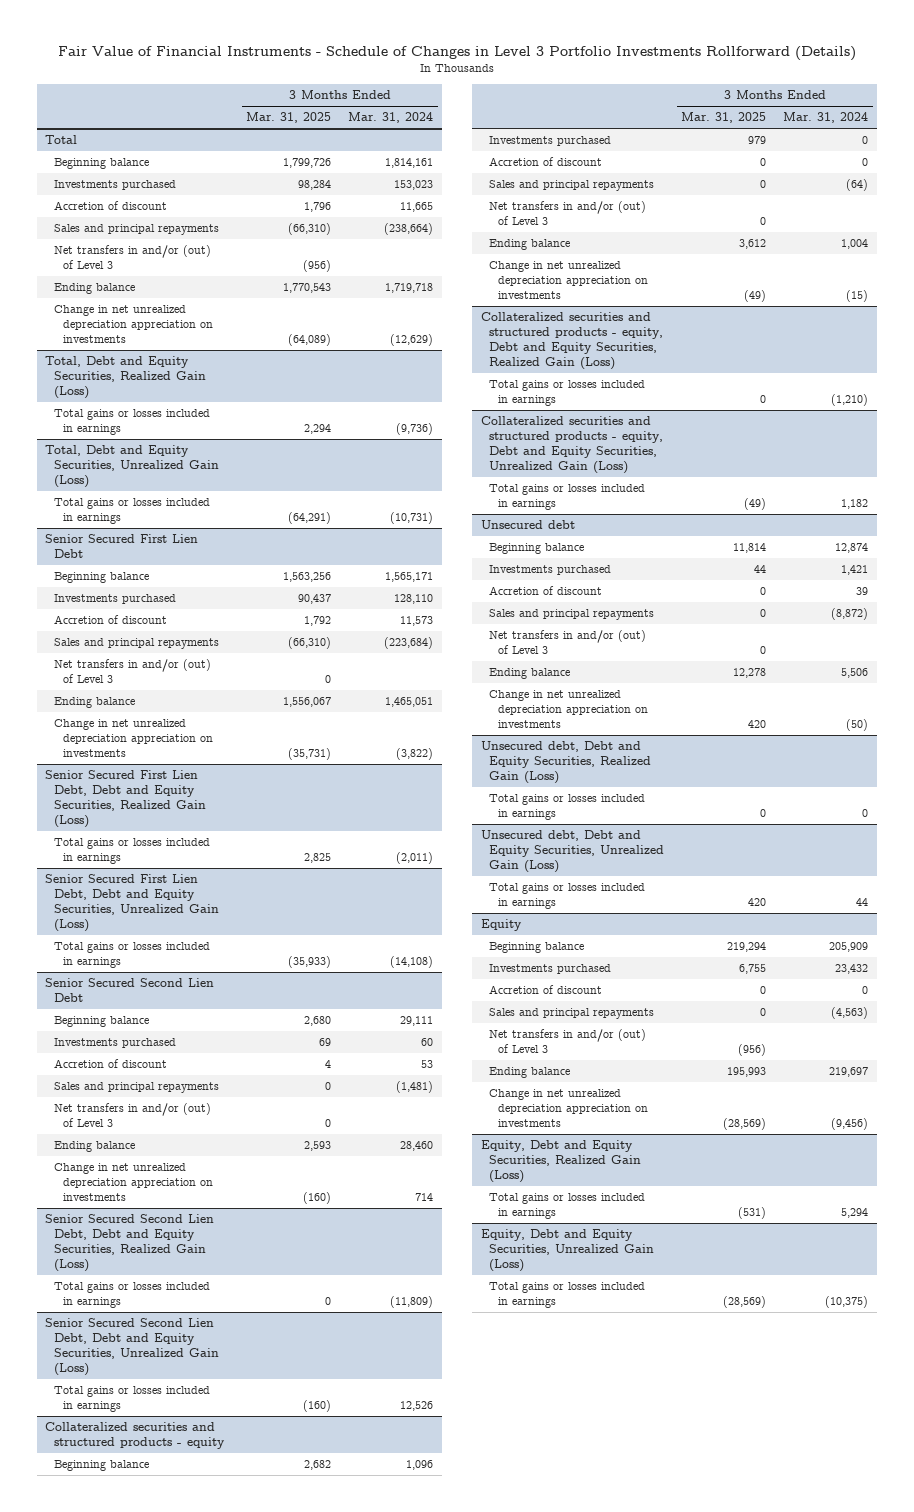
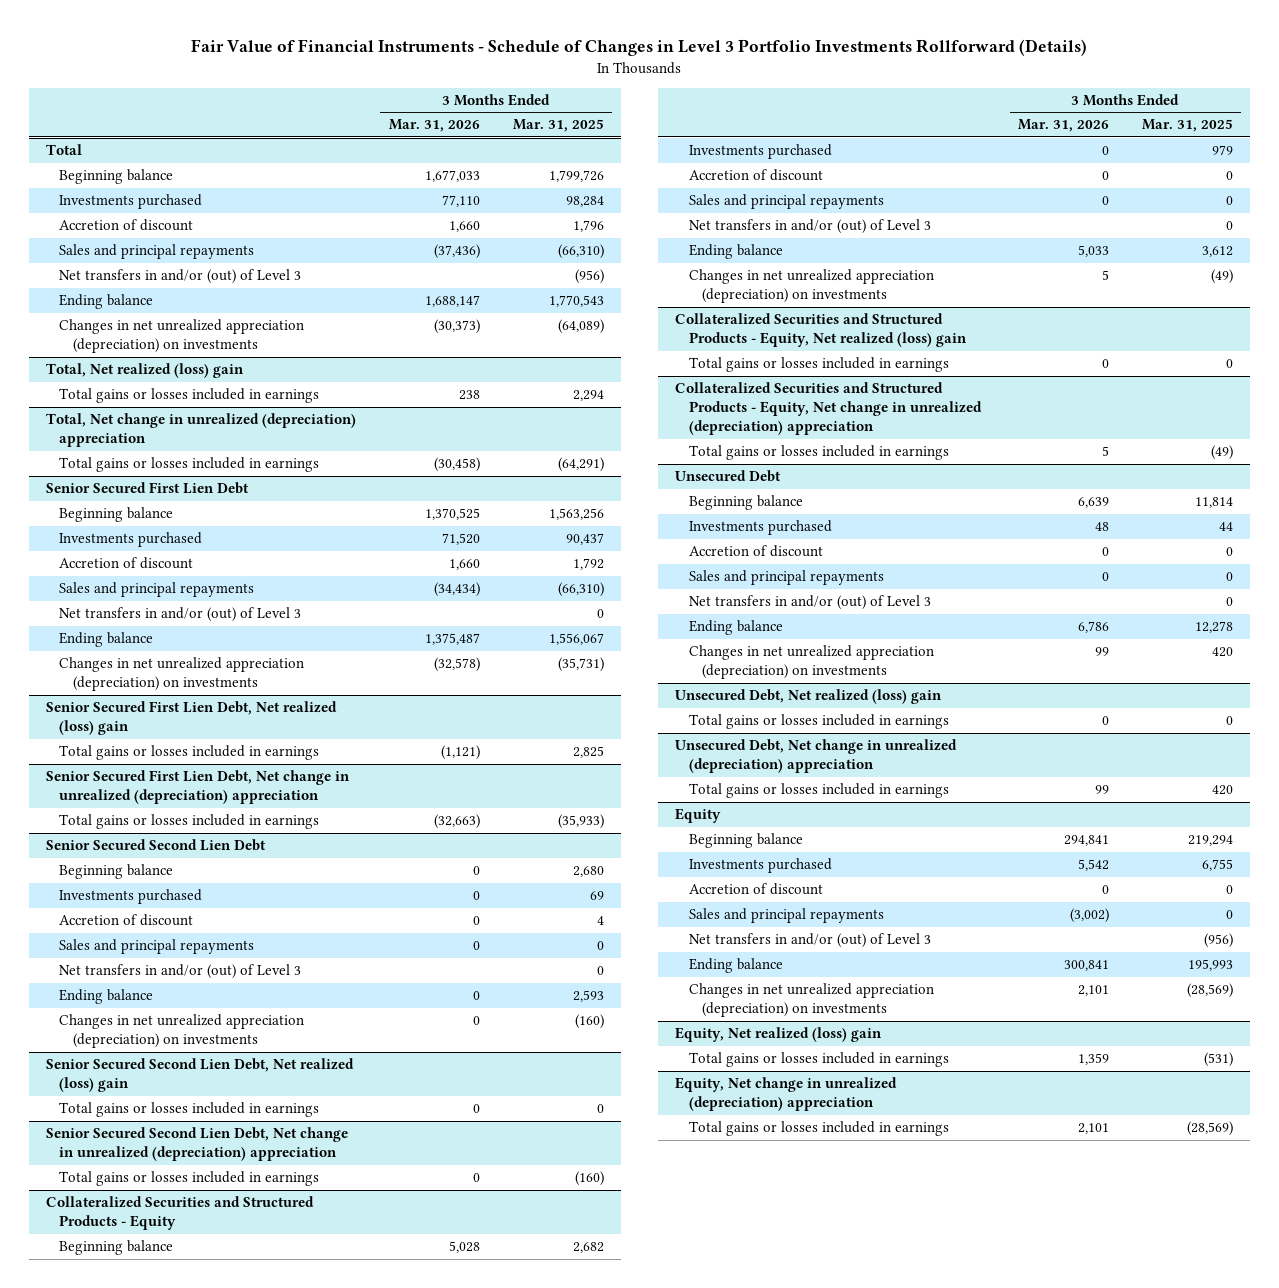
- | 3 Months Ended Mar. 31, 2025 | 3 Months Ended Mar. 31, 2024
+ | 3 Months Ended Mar. 31, 2026 | 3 Months Ended Mar. 31, 2025
@ Total
- Change in net unrealized depreciation appreciation on investments | (64,089) | (12,629)
- Total, Debt and Equity Securities, Realized Gain (Loss)
@ Total
+ Changes in net unrealized appreciation (depreciation) on investments | (30,373) | (64,089)
+ Total, Net realized (loss) gain
- Total, Debt and Equity Securities, Unrealized Gain (Loss)
+ Total, Net change in unrealized (depreciation) appreciation
@ Senior Secured First Lien Debt
- Change in net unrealized depreciation appreciation on investments | (35,731) | (3,822)
- Senior Secured First Lien Debt, Debt and Equity Securities, Realized Gain (Loss)
@ Senior Secured First Lien Debt
+ Changes in net unrealized appreciation (depreciation) on investments | (32,578) | (35,731)
+ Senior Secured First Lien Debt, Net realized (loss) gain
- Senior Secured First Lien Debt, Debt and Equity Securities, Unrealized Gain (Loss)
+ Senior Secured First Lien Debt, Net change in unrealized (depreciation) appreciation
@ Senior Secured Second Lien Debt
- Change in net unrealized depreciation appreciation on investments | (160) | 714
- Senior Secured Second Lien Debt, Debt and Equity Securities, Realized Gain (Loss)
@ Senior Secured Second Lien Debt
+ Changes in net unrealized appreciation (depreciation) on investments | 0 | (160)
+ Senior Secured Second Lien Debt, Net realized (loss) gain
- Senior Secured Second Lien Debt, Debt and Equity Securities, Unrealized Gain (Loss)
+ Senior Secured Second Lien Debt, Net change in unrealized (depreciation) appreciation
- Collateralized securities and structured products - equity
+ Collateralized Securities and Structured Products - Equity
- Change in net unrealized depreciation appreciation on investments | (49) | (15)
- Collateralized securities and structured products - equity, Debt and Equity Securities, Realized Gain (Loss)
+ Changes in net unrealized appreciation (depreciation) on investments | 5 | (49)
+ Collateralized Securities and Structured Products - Equity, Net realized (loss) gain
- Collateralized securities and structured products - equity, Debt and Equity Securities, Unrealized Gain (Loss)
+ Collateralized Securities and Structured Products - Equity, Net change in unrealized (depreciation) appreciation
- Unsecured debt
+ Unsecured Debt
- Change in net unrealized depreciation appreciation on investments | 420 | (50)
- Unsecured debt, Debt and Equity Securities, Realized Gain (Loss)
+ Changes in net unrealized appreciation (depreciation) on investments | 99 | 420
+ Unsecured Debt, Net realized (loss) gain
- Unsecured debt, Debt and Equity Securities, Unrealized Gain (Loss)
+ Unsecured Debt, Net change in unrealized (depreciation) appreciation
@ Equity
- Change in net unrealized depreciation appreciation on investments | (28,569) | (9,456)
- Equity, Debt and Equity Securities, Realized Gain (Loss)
@ Equity
+ Changes in net unrealized appreciation (depreciation) on investments | 2,101 | (28,569)
+ Equity, Net realized (loss) gain
- Equity, Debt and Equity Securities, Unrealized Gain (Loss)
+ Equity, Net change in unrealized (depreciation) appreciation

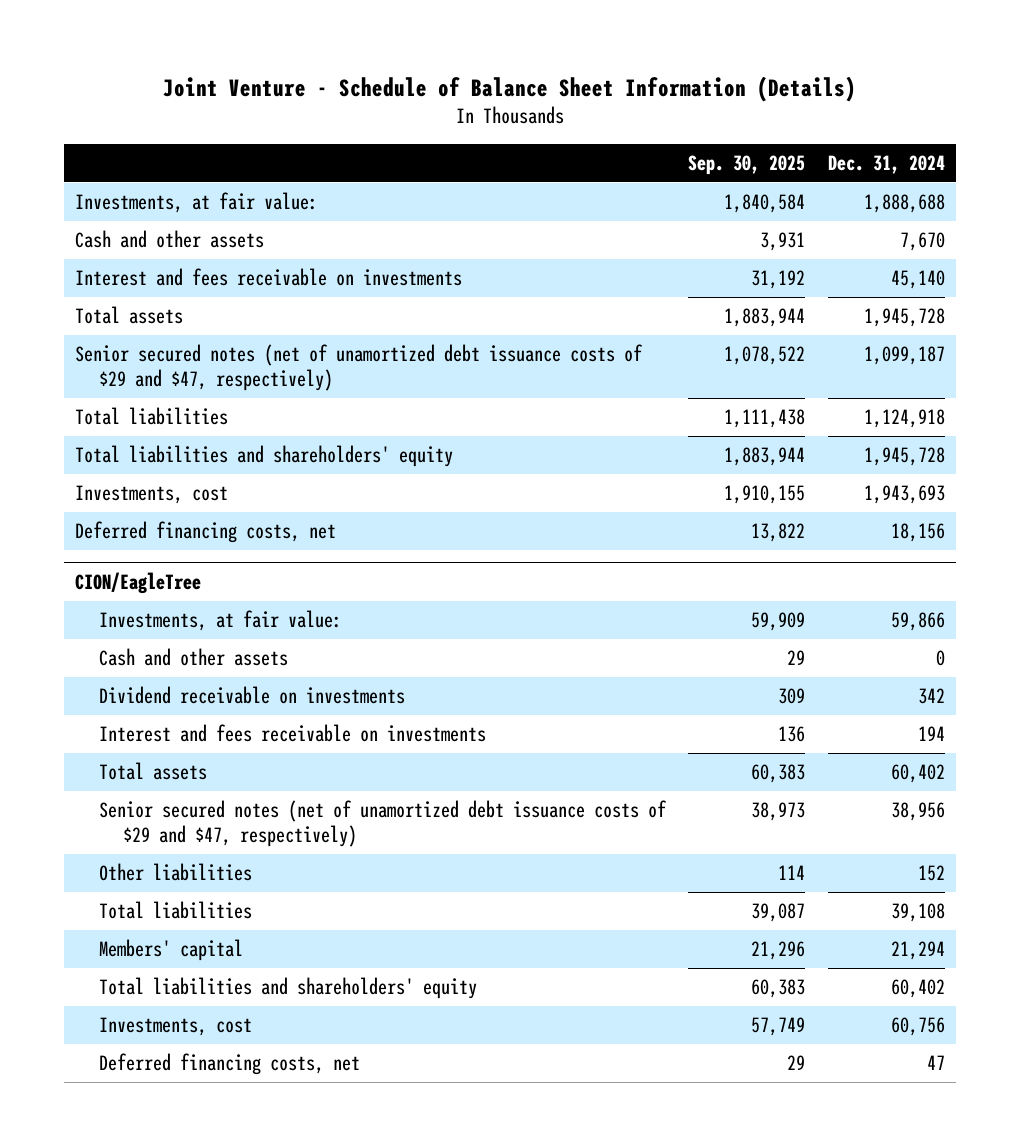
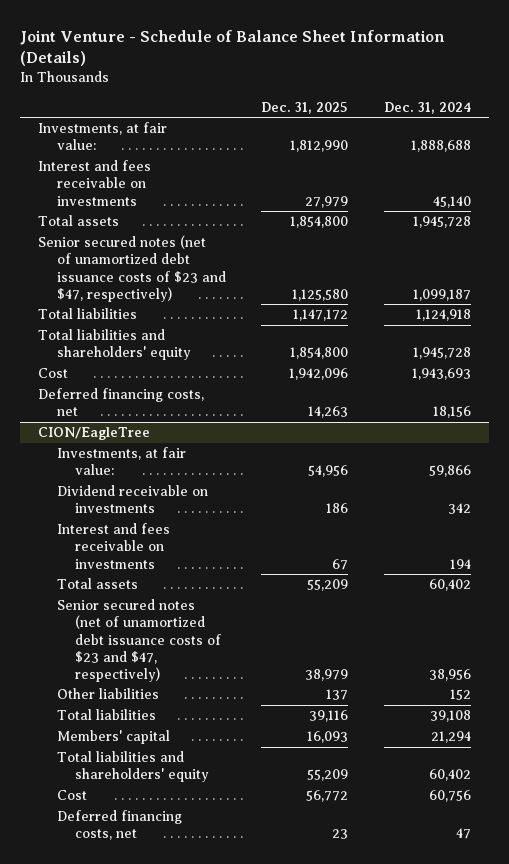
- | Sep. 30, 2025 | Dec. 31, 2024
+ | Dec. 31, 2025 | Dec. 31, 2024
- Cash and other assets | 3,931 | 7,670
- Senior secured notes (net of unamortized debt issuance costs of $29 and $47, respectively) | 1,078,522 | 1,099,187
+ Senior secured notes (net of unamortized debt issuance costs of $23 and $47, respectively) | 1,125,580 | 1,099,187
- Investments, cost | 1,910,155 | 1,943,693
+ Cost | 1,942,096 | 1,943,693
@ CION/EagleTree
- Cash and other assets | 29 | 0
- Senior secured notes (net of unamortized debt issuance costs of $29 and $47, respectively) | 38,973 | 38,956
+ Senior secured notes (net of unamortized debt issuance costs of $23 and $47, respectively) | 38,979 | 38,956
- Investments, cost | 57,749 | 60,756
+ Cost | 56,772 | 60,756

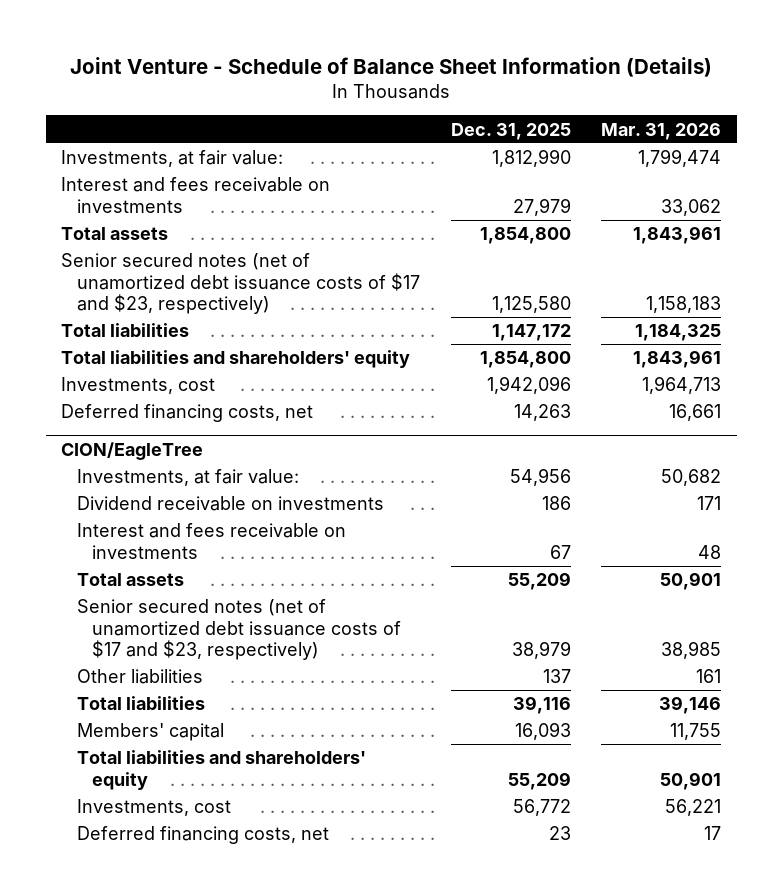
- | Dec. 31, 2025 | Dec. 31, 2024
+ | Dec. 31, 2025 | Mar. 31, 2026
- Senior secured notes (net of unamortized debt issuance costs of $23 and $47, respectively) | 1,125,580 | 1,099,187
+ Senior secured notes (net of unamortized debt issuance costs of $17 and $23, respectively) | 1,125,580 | 1,158,183
- Cost | 1,942,096 | 1,943,693
+ Investments, cost | 1,942,096 | 1,964,713
@ CION/EagleTree
- Senior secured notes (net of unamortized debt issuance costs of $23 and $47, respectively) | 38,979 | 38,956
+ Senior secured notes (net of unamortized debt issuance costs of $17 and $23, respectively) | 38,979 | 38,985
- Cost | 56,772 | 60,756
+ Investments, cost | 56,772 | 56,221

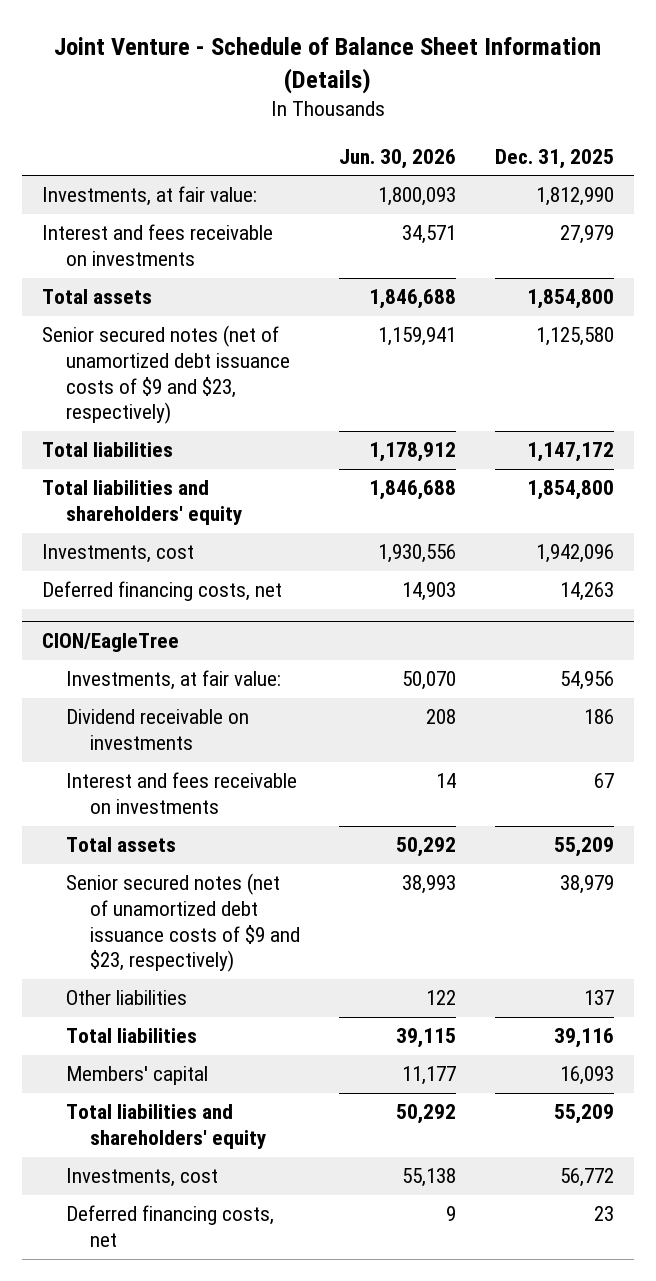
- | Dec. 31, 2025 | Mar. 31, 2026
+ | Jun. 30, 2026 | Dec. 31, 2025
- Senior secured notes (net of unamortized debt issuance costs of $17 and $23, respectively) | 1,125,580 | 1,158,183
+ Senior secured notes (net of unamortized debt issuance costs of $9 and $23, respectively) | 1,159,941 | 1,125,580
@ CION/EagleTree
- Senior secured notes (net of unamortized debt issuance costs of $17 and $23, respectively) | 38,979 | 38,985
+ Senior secured notes (net of unamortized debt issuance costs of $9 and $23, respectively) | 38,993 | 38,979

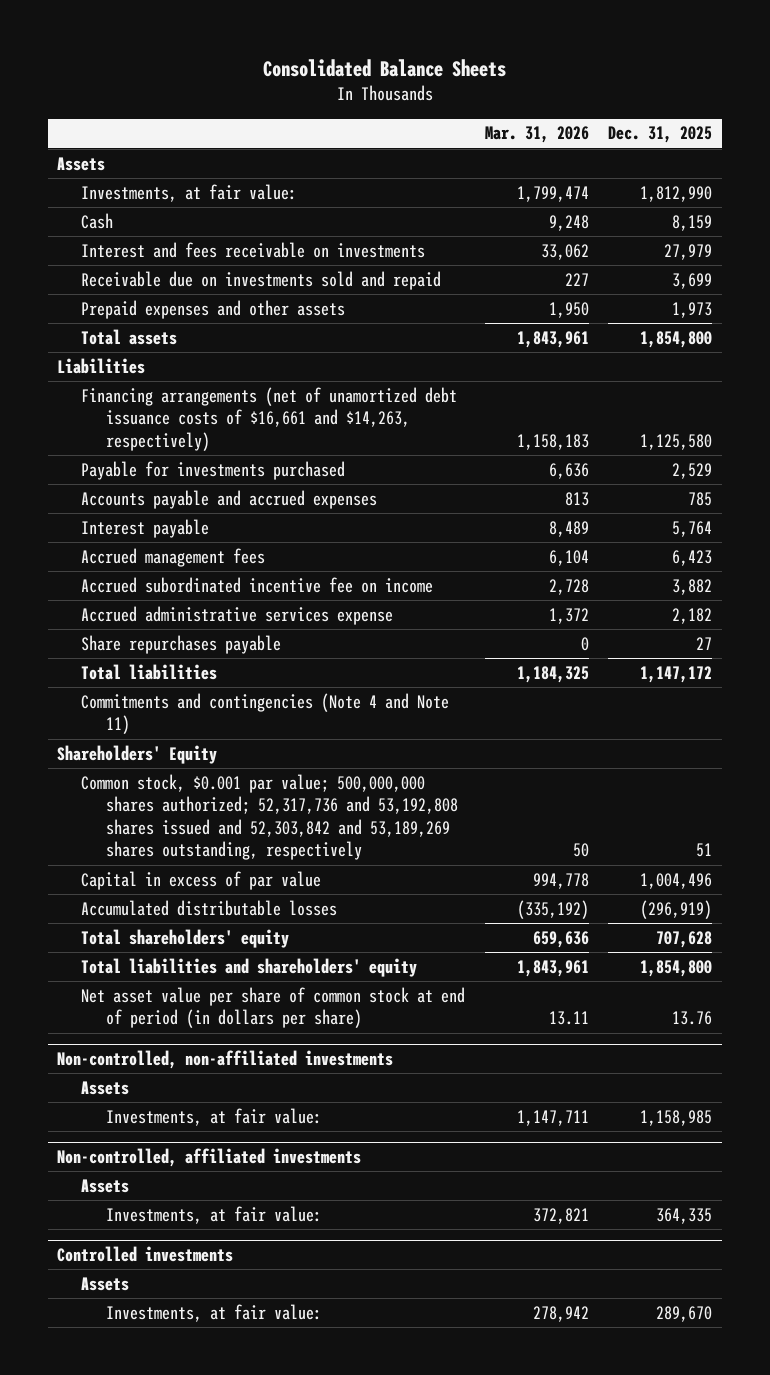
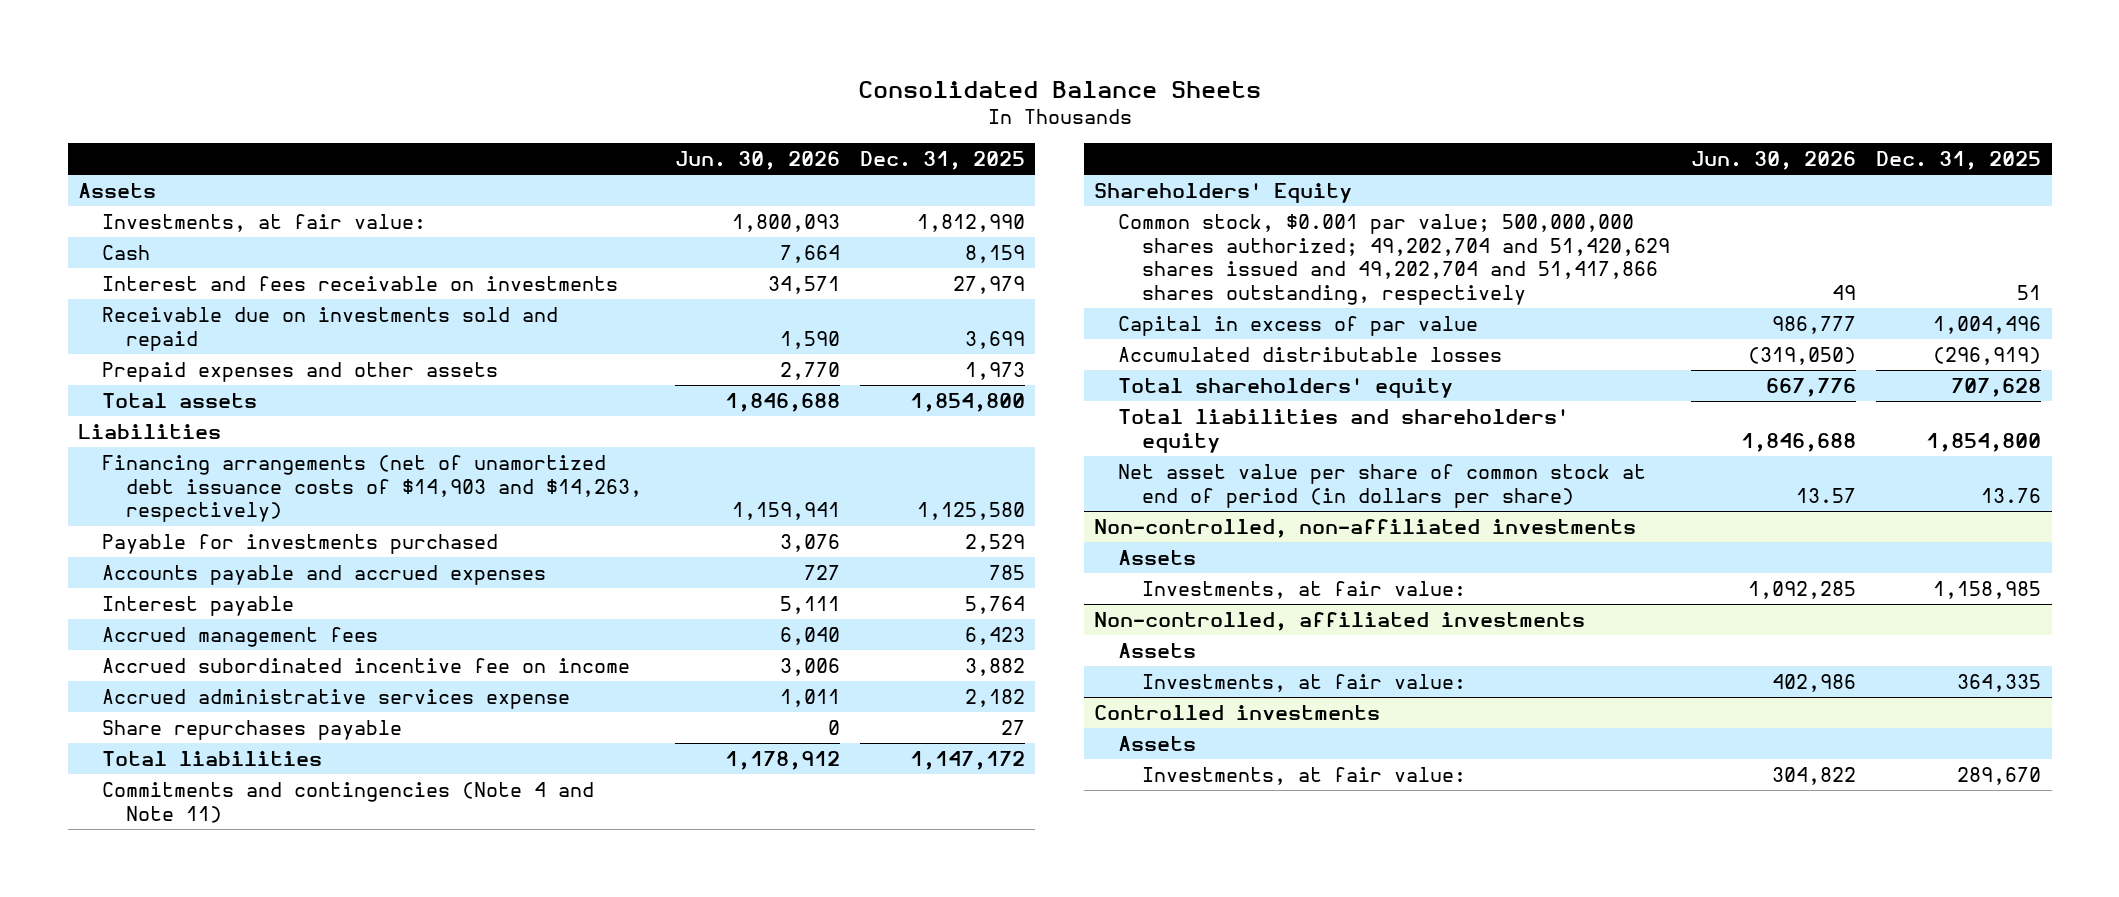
- | Mar. 31, 2026 | Dec. 31, 2025
+ | Jun. 30, 2026 | Dec. 31, 2025
- Financing arrangements (net of unamortized debt issuance costs of $16,661 and $14,263, respectively) | 1,158,183 | 1,125,580
+ Financing arrangements (net of unamortized debt issuance costs of $14,903 and $14,263, respectively) | 1,159,941 | 1,125,580
- Common stock, $0.001 par value; 500,000,000 shares authorized; 52,317,736 and 53,192,808 shares issued and 52,303,842 and 53,189,269 shares outstanding, respectively | 50 | 51
+ Common stock, $0.001 par value; 500,000,000 shares authorized; 49,202,704 and 51,420,629 shares issued and 49,202,704 and 51,417,866 shares outstanding, respectively | 49 | 51

